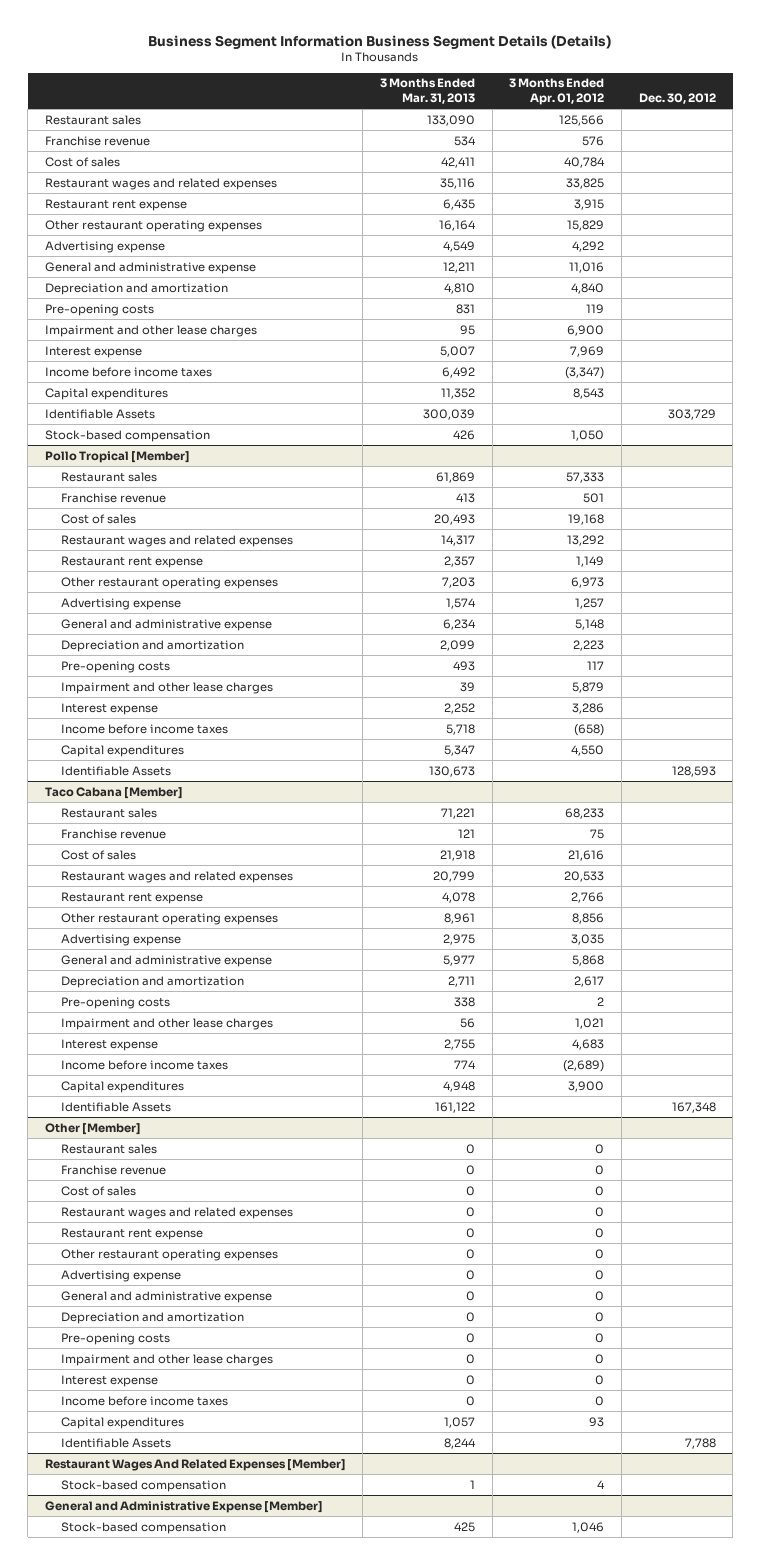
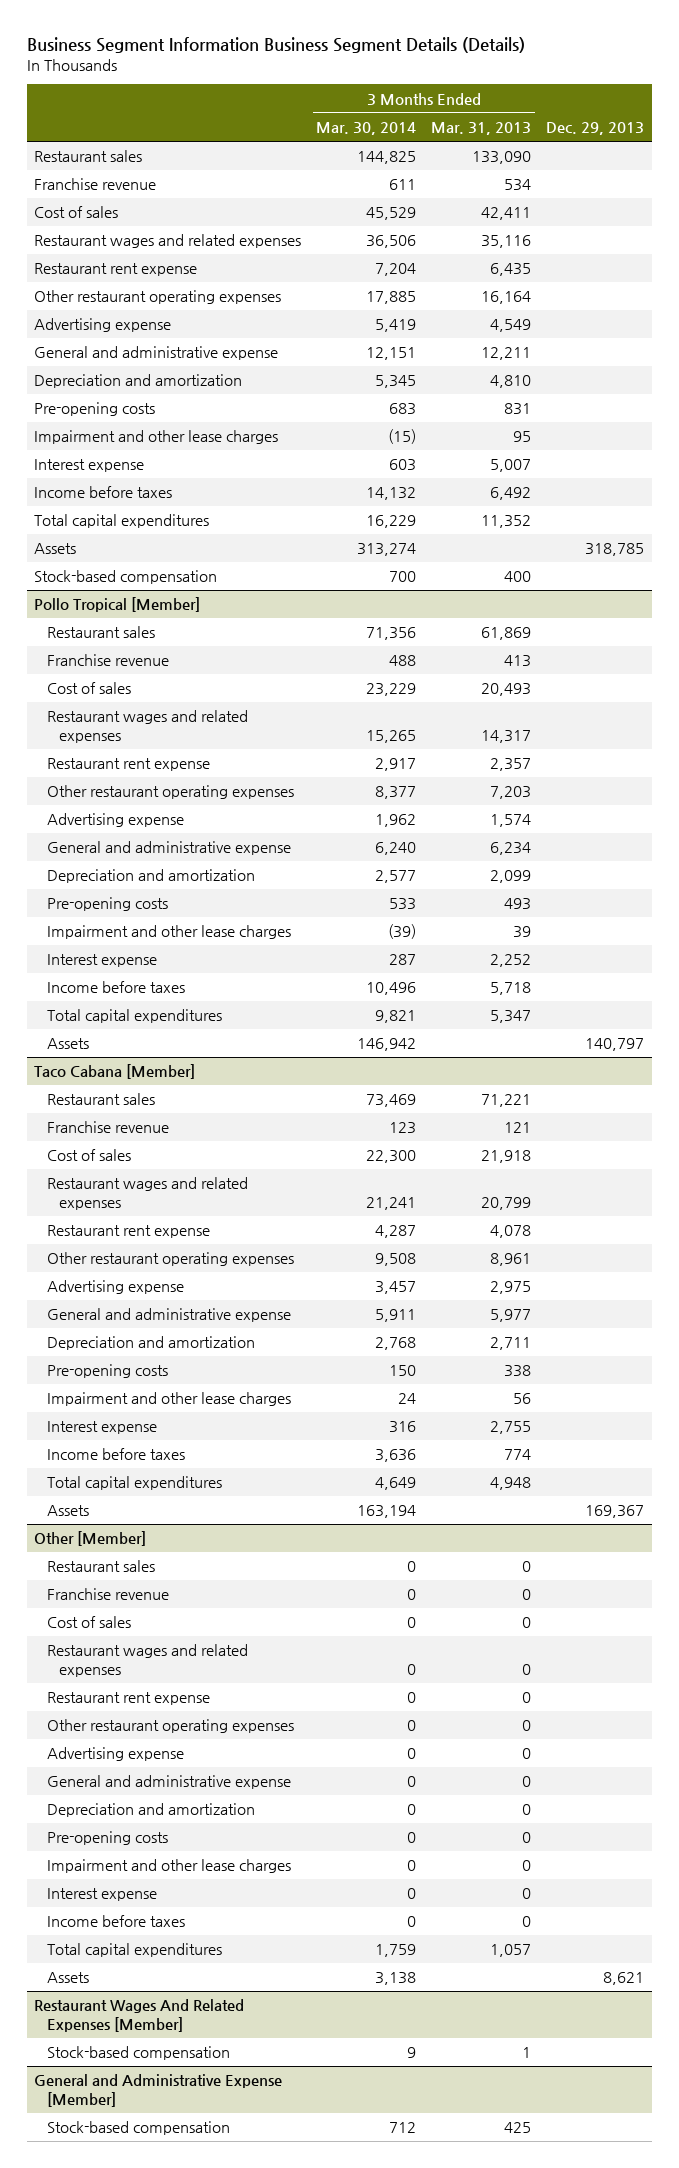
- | 3 Months Ended Mar. 31, 2013 | 3 Months Ended Apr. 01, 2012 | Dec. 30, 2012
+ | 3 Months Ended Mar. 30, 2014 | 3 Months Ended Mar. 31, 2013 | Dec. 29, 2013
- Income before income taxes | 6,492 | (3,347) |
- Capital expenditures | 11,352 | 8,543 |
- Identifiable Assets | 300,039 | | 303,729
- Stock-based compensation | 426 | 1,050 |
+ Income before taxes | 14,132 | 6,492 |
+ Total capital expenditures | 16,229 | 11,352 |
+ Assets | 313,274 | | 318,785
+ Stock-based compensation | 700 | 400 |
@ Pollo Tropical [Member]
- Income before income taxes | 5,718 | (658) |
- Capital expenditures | 5,347 | 4,550 |
- Identifiable Assets | 130,673 | | 128,593
+ Income before taxes | 10,496 | 5,718 |
+ Total capital expenditures | 9,821 | 5,347 |
+ Assets | 146,942 | | 140,797
@ Taco Cabana [Member]
- Income before income taxes | 774 | (2,689) |
- Capital expenditures | 4,948 | 3,900 |
- Identifiable Assets | 161,122 | | 167,348
+ Income before taxes | 3,636 | 774 |
+ Total capital expenditures | 4,649 | 4,948 |
+ Assets | 163,194 | | 169,367
@ Other [Member]
- Income before income taxes | 0 | 0 |
- Capital expenditures | 1,057 | 93 |
- Identifiable Assets | 8,244 | | 7,788
+ Income before taxes | 0 | 0 |
+ Total capital expenditures | 1,759 | 1,057 |
+ Assets | 3,138 | | 8,621

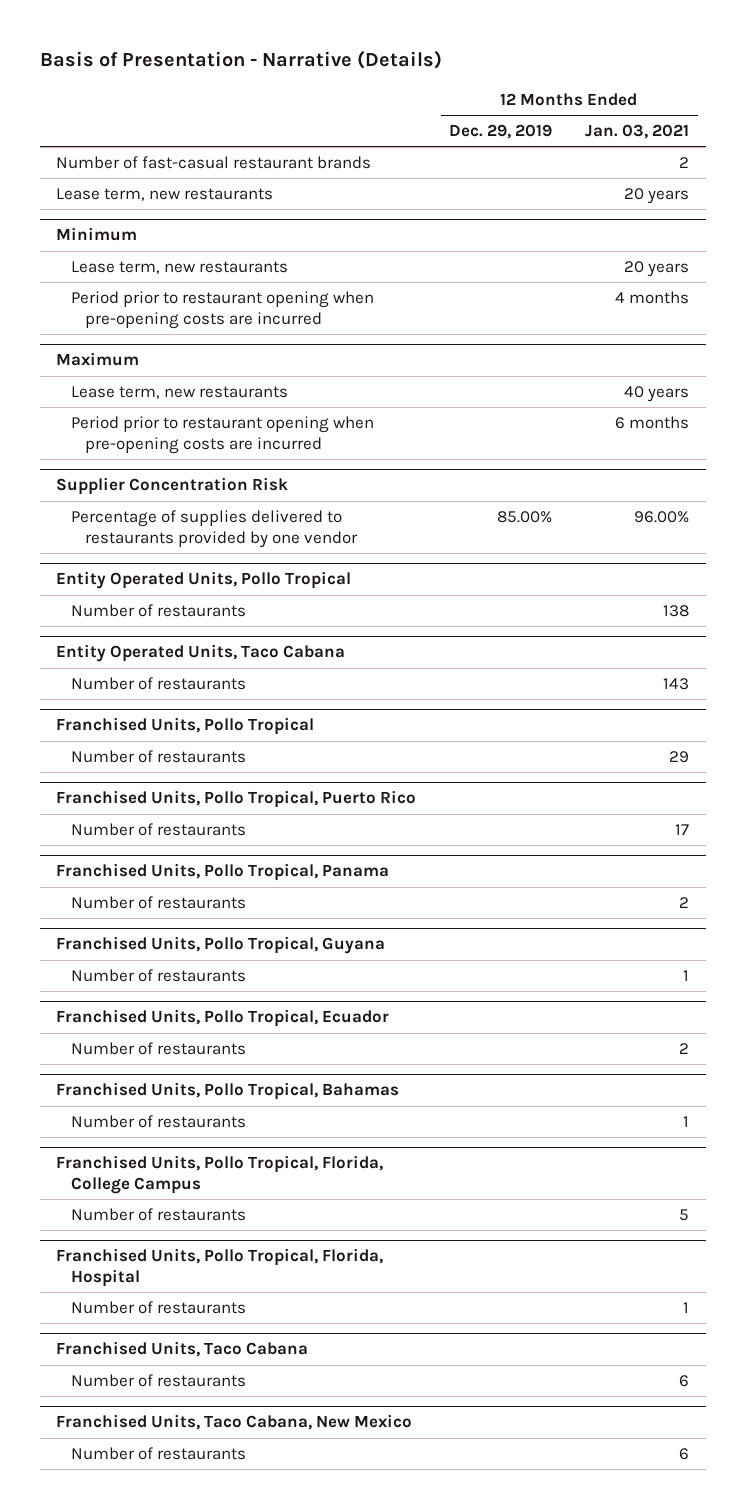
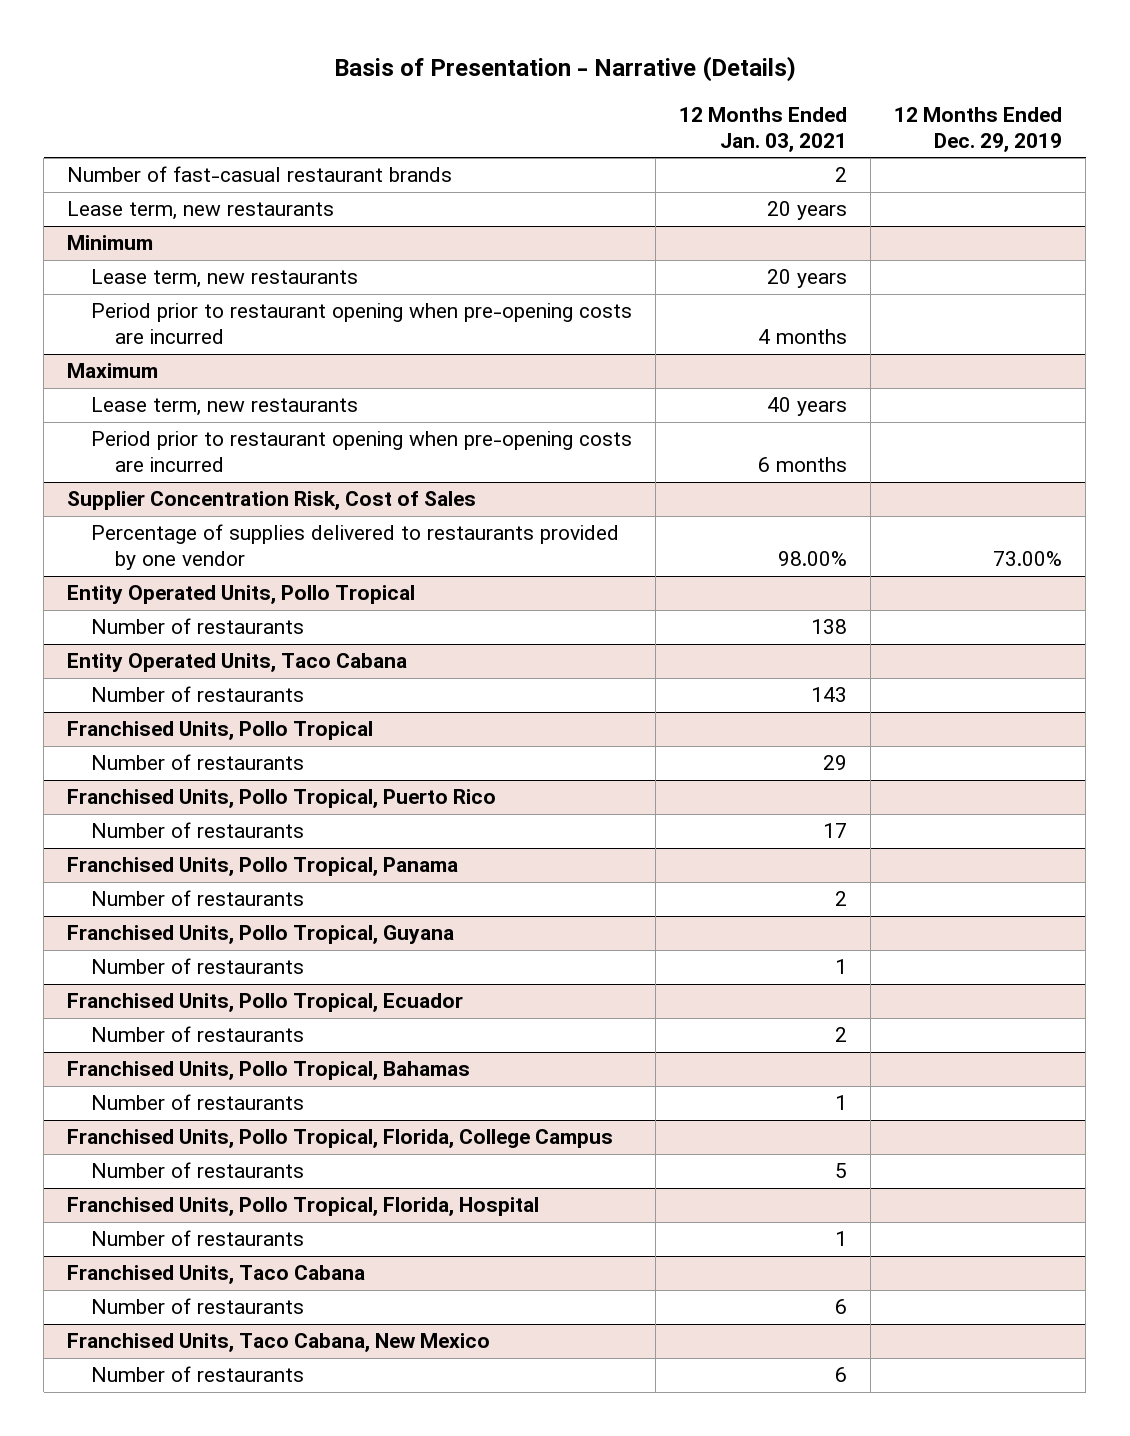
- | 12 Months Ended Dec. 29, 2019 | 12 Months Ended Jan. 03, 2021
+ | 12 Months Ended Jan. 03, 2021 | 12 Months Ended Dec. 29, 2019
- Supplier Concentration Risk
- Percentage of supplies delivered to restaurants provided by one vendor | 85.00% | 96.00%
+ Supplier Concentration Risk, Cost of Sales
+ Percentage of supplies delivered to restaurants provided by one vendor | 98.00% | 73.00%

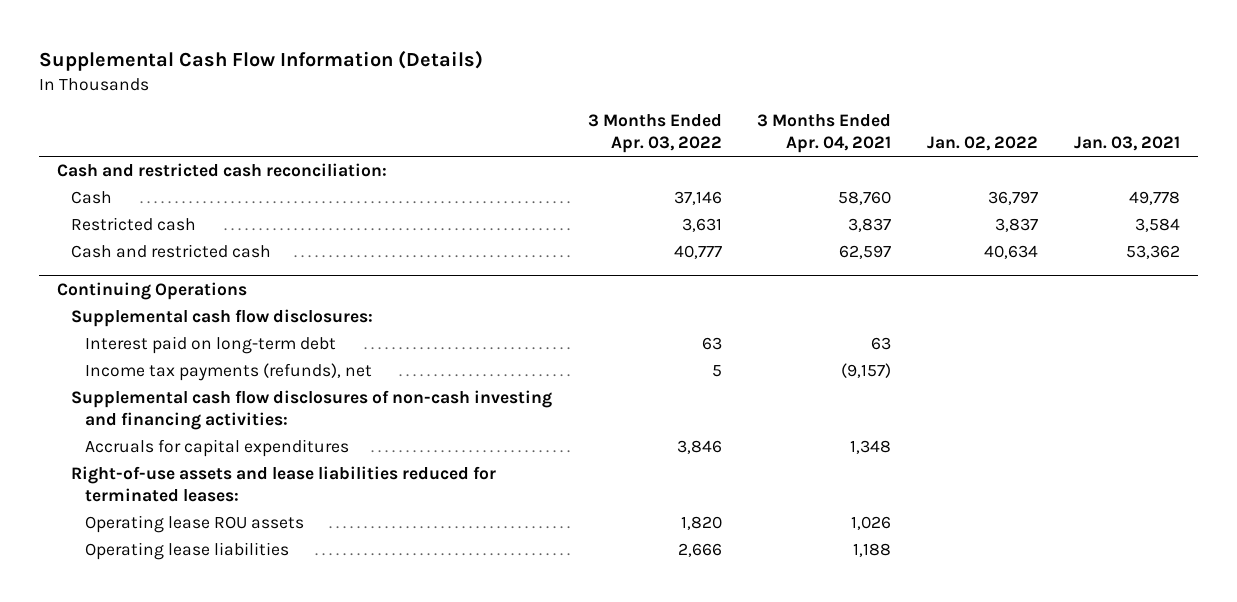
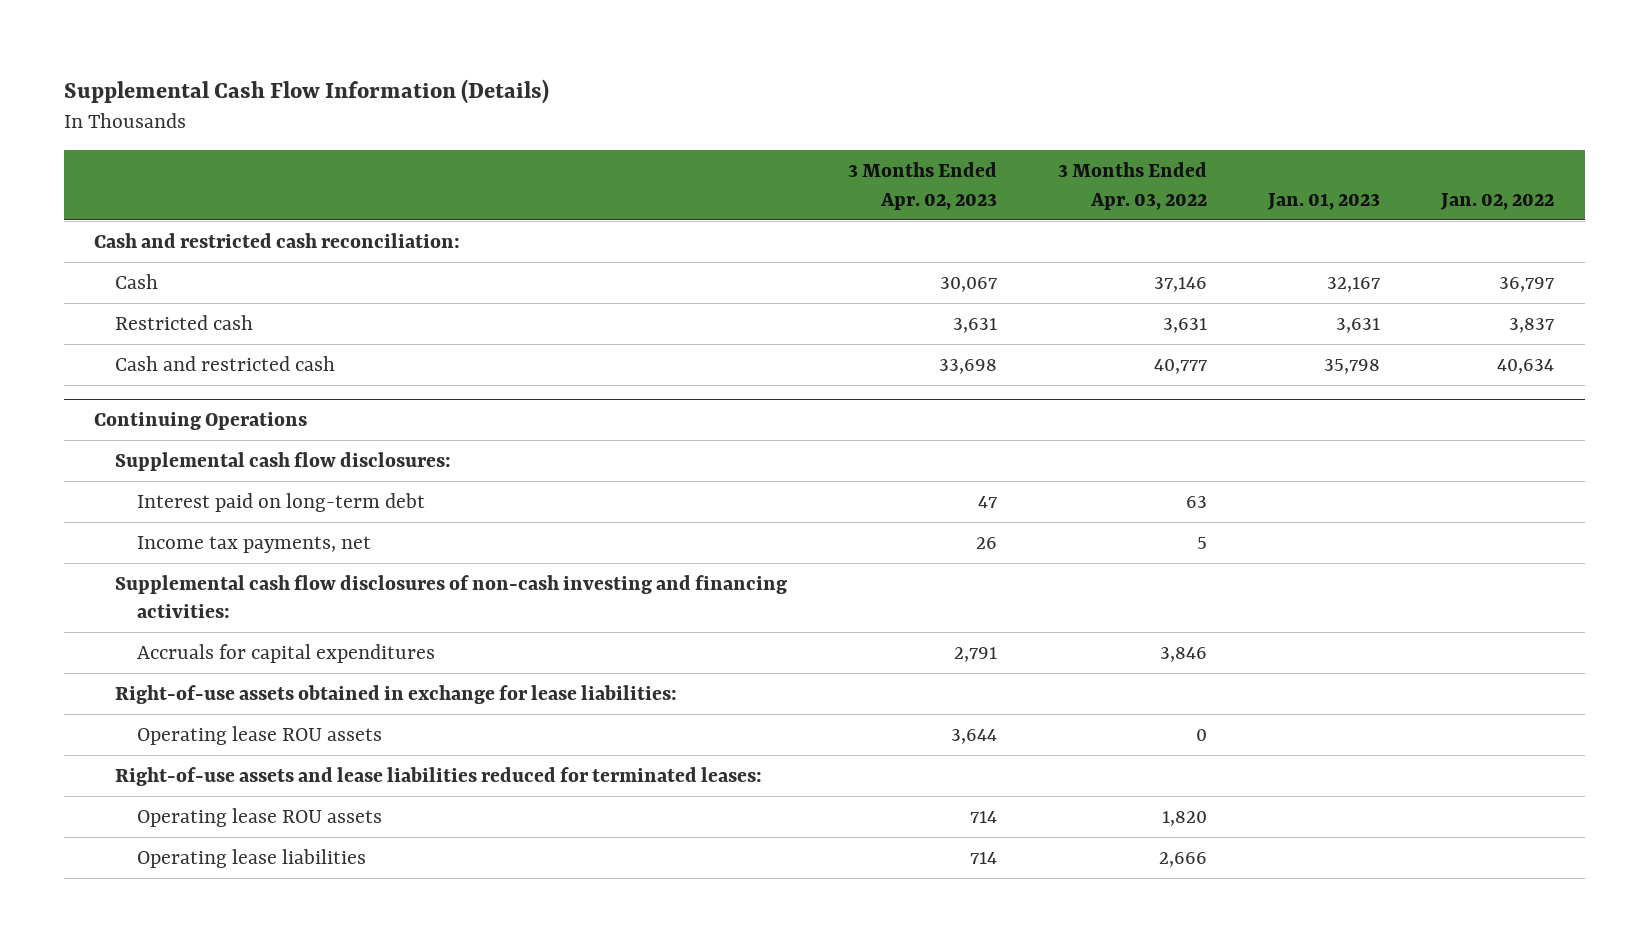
- | 3 Months Ended Apr. 03, 2022 | 3 Months Ended Apr. 04, 2021 | Jan. 02, 2022 | Jan. 03, 2021
+ | 3 Months Ended Apr. 02, 2023 | 3 Months Ended Apr. 03, 2022 | Jan. 01, 2023 | Jan. 02, 2022
@ Continuing Operations
- Income tax payments (refunds), net | 5 | (9,157) | |
+ Income tax payments, net | 26 | 5 | |
+ Right-of-use assets obtained in exchange for lease liabilities:
+ Operating lease ROU assets | 3,644 | 0 | |

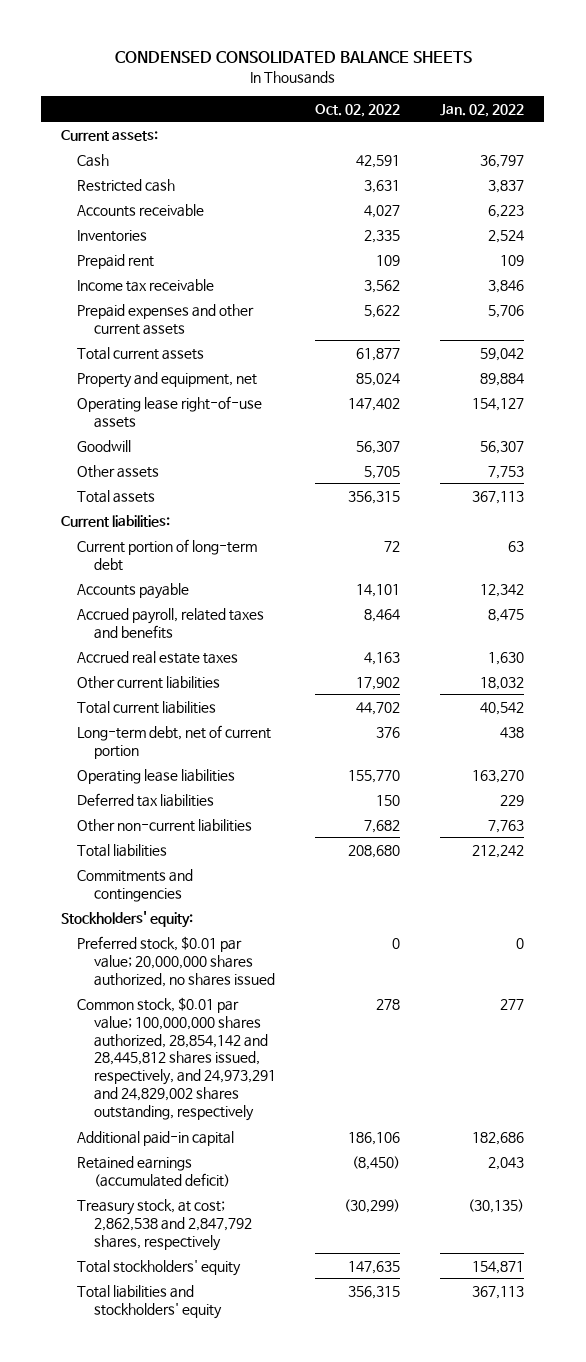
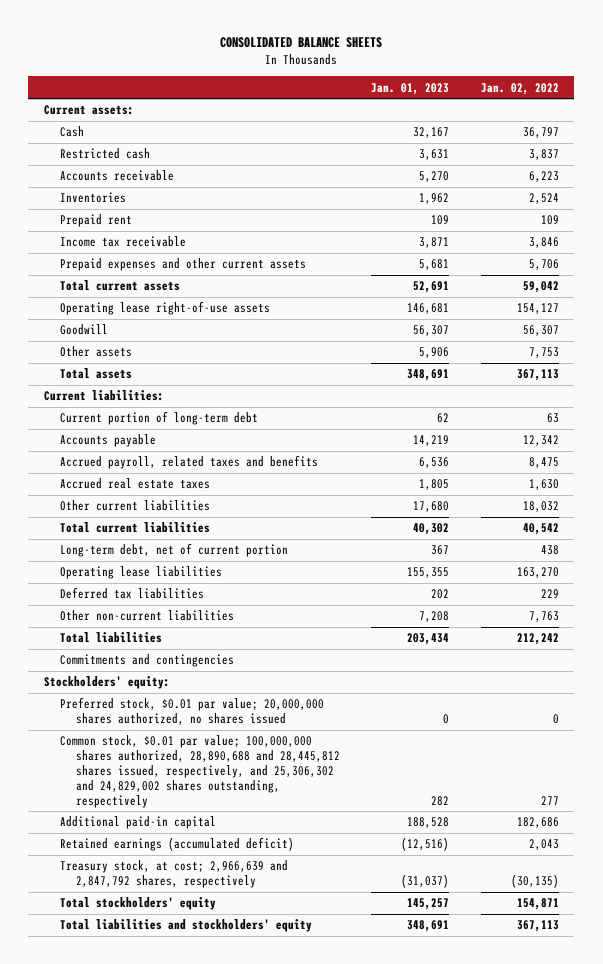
- CONDENSED CONSOLIDATED BALANCE SHEETS
+ CONSOLIDATED BALANCE SHEETS
- | Oct. 02, 2022 | Jan. 02, 2022
+ | Jan. 01, 2023 | Jan. 02, 2022
- Property and equipment, net | 85,024 | 89,884
- Common stock, $0.01 par value; 100,000,000 shares authorized, 28,854,142 and 28,445,812 shares issued, respectively, and 24,973,291 and 24,829,002 shares outstanding, respectively | 278 | 277
+ Common stock, $0.01 par value; 100,000,000 shares authorized, 28,890,688 and 28,445,812 shares issued, respectively, and 25,306,302 and 24,829,002 shares outstanding, respectively | 282 | 277
- Treasury stock, at cost; 2,862,538 and 2,847,792 shares, respectively | (30,299) | (30,135)
+ Treasury stock, at cost; 2,966,639 and 2,847,792 shares, respectively | (31,037) | (30,135)

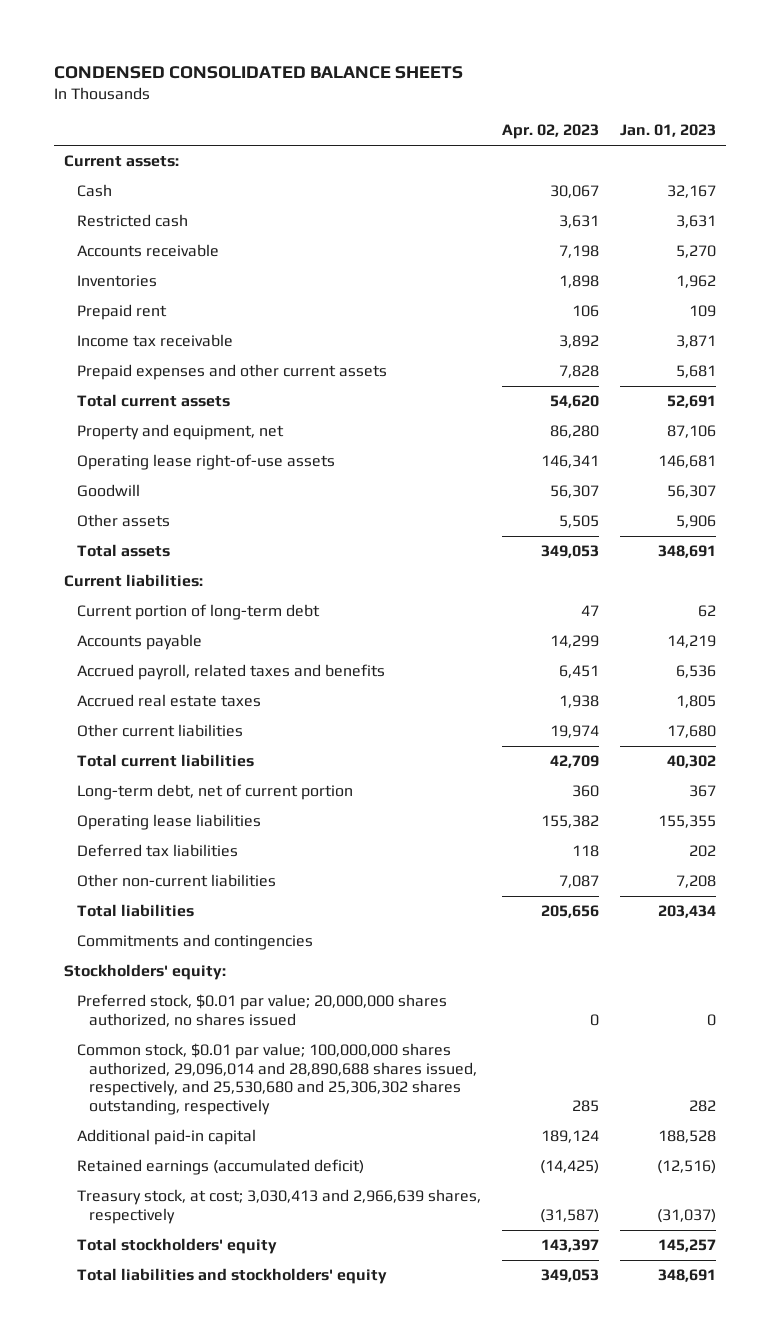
- CONSOLIDATED BALANCE SHEETS
+ CONDENSED CONSOLIDATED BALANCE SHEETS
- | Jan. 01, 2023 | Jan. 02, 2022
+ | Apr. 02, 2023 | Jan. 01, 2023
+ Property and equipment, net | 86,280 | 87,106
- Common stock, $0.01 par value; 100,000,000 shares authorized, 28,890,688 and 28,445,812 shares issued, respectively, and 25,306,302 and 24,829,002 shares outstanding, respectively | 282 | 277
+ Common stock, $0.01 par value; 100,000,000 shares authorized, 29,096,014 and 28,890,688 shares issued, respectively, and 25,530,680 and 25,306,302 shares outstanding, respectively | 285 | 282
- Treasury stock, at cost; 2,966,639 and 2,847,792 shares, respectively | (31,037) | (30,135)
+ Treasury stock, at cost; 3,030,413 and 2,966,639 shares, respectively | (31,587) | (31,037)

